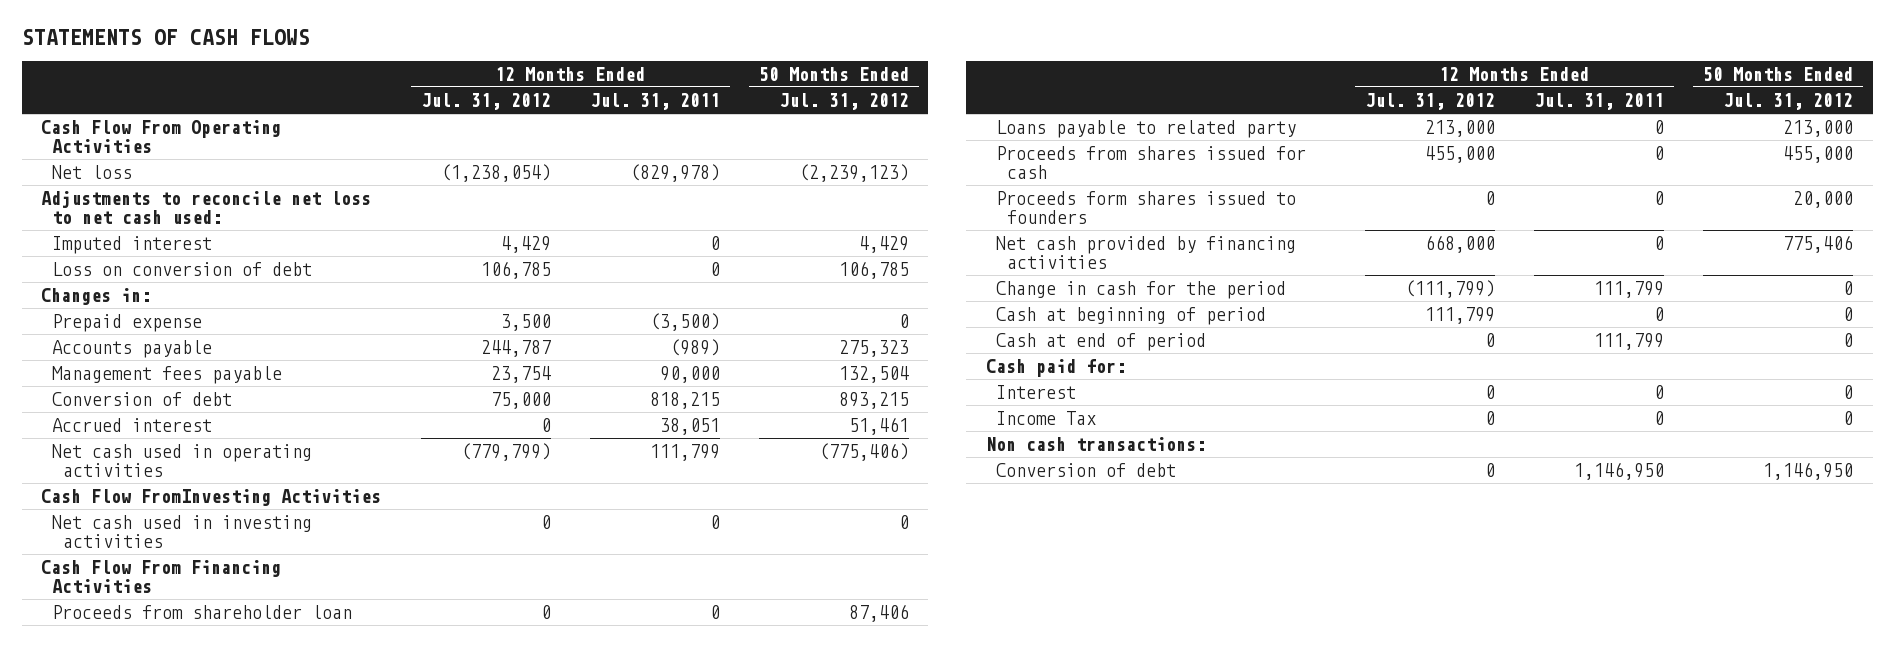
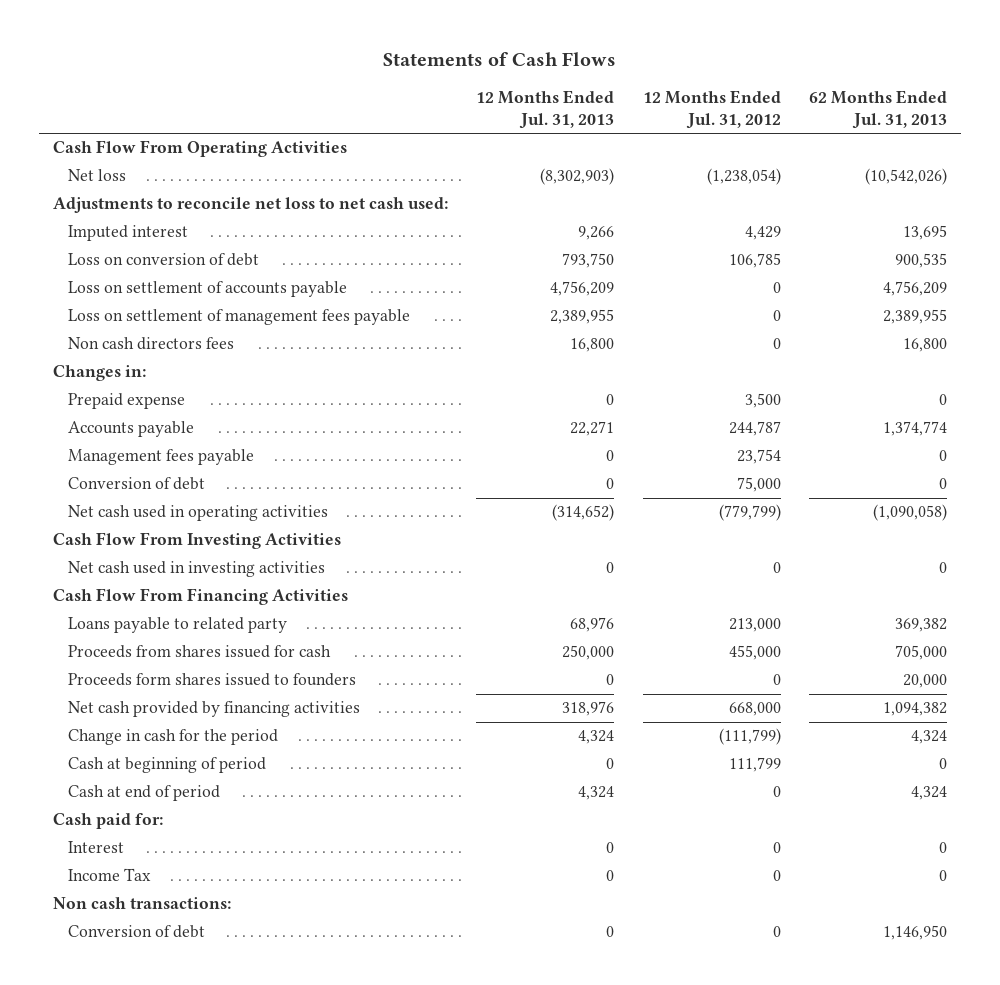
- STATEMENTS OF CASH FLOWS
+ Statements of Cash Flows
- | 12 Months Ended Jul. 31, 2012 | 12 Months Ended Jul. 31, 2011 | 50 Months Ended Jul. 31, 2012
+ | 12 Months Ended Jul. 31, 2013 | 12 Months Ended Jul. 31, 2012 | 62 Months Ended Jul. 31, 2013
+ Loss on settlement of accounts payable | 4,756,209 | 0 | 4,756,209
+ Loss on settlement of management fees payable | 2,389,955 | 0 | 2,389,955
+ Non cash directors fees | 16,800 | 0 | 16,800
- Accrued interest | 0 | 38,051 | 51,461
- Cash Flow FromInvesting Activities
+ Cash Flow From Investing Activities
- Proceeds from shareholder loan | 0 | 0 | 87,406

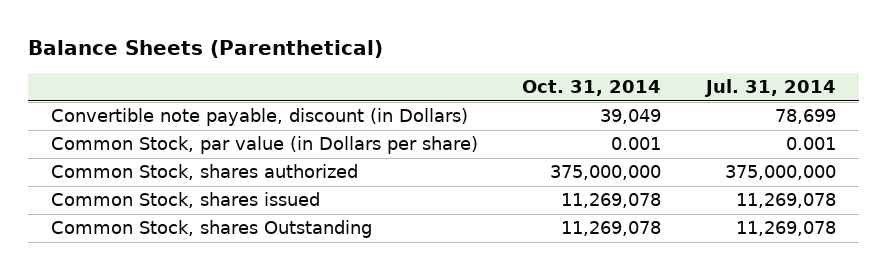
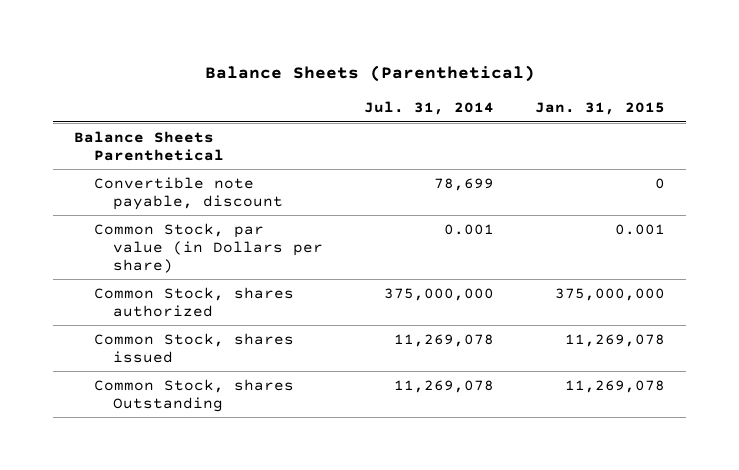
- | Oct. 31, 2014 | Jul. 31, 2014
+ | Jul. 31, 2014 | Jan. 31, 2015
- Convertible note payable, discount (in Dollars) | 39,049 | 78,699
+ Balance Sheets Parenthetical
+ Convertible note payable, discount | 78,699 | 0

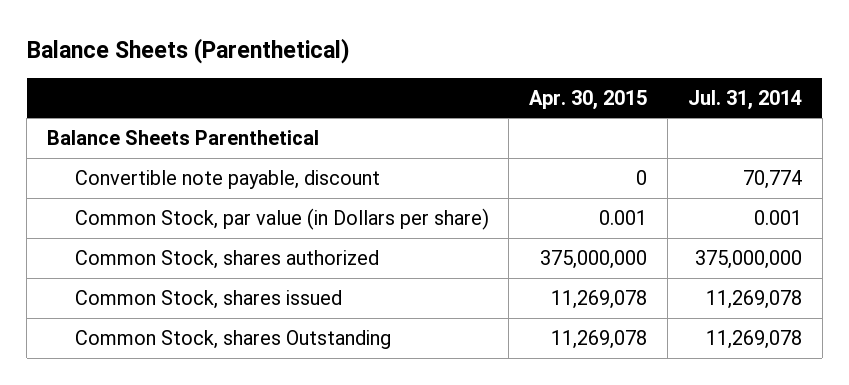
- | Jul. 31, 2014 | Jan. 31, 2015
+ | Apr. 30, 2015 | Jul. 31, 2014
- Convertible note payable, discount | 78,699 | 0
+ Convertible note payable, discount | 0 | 70,774

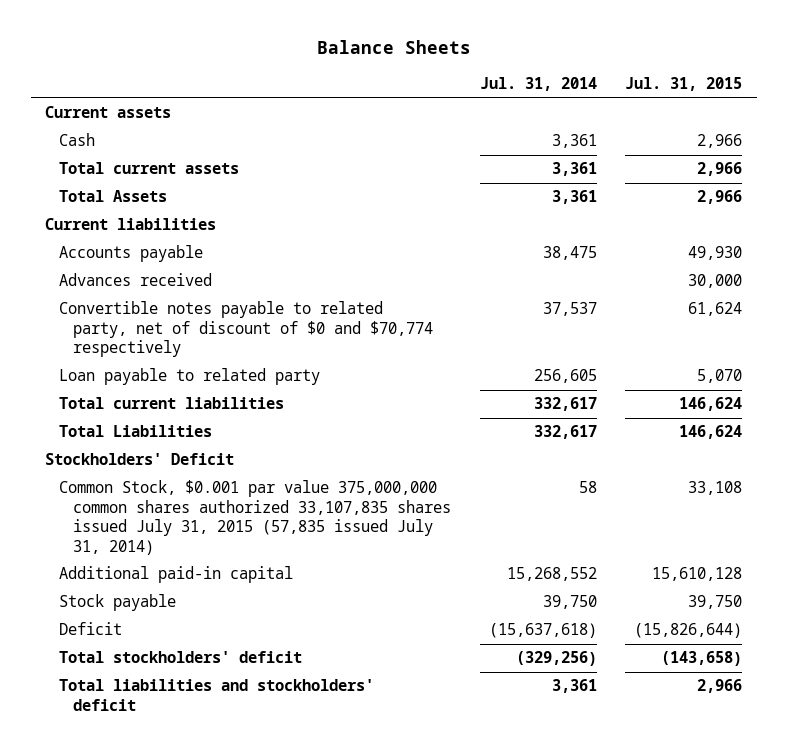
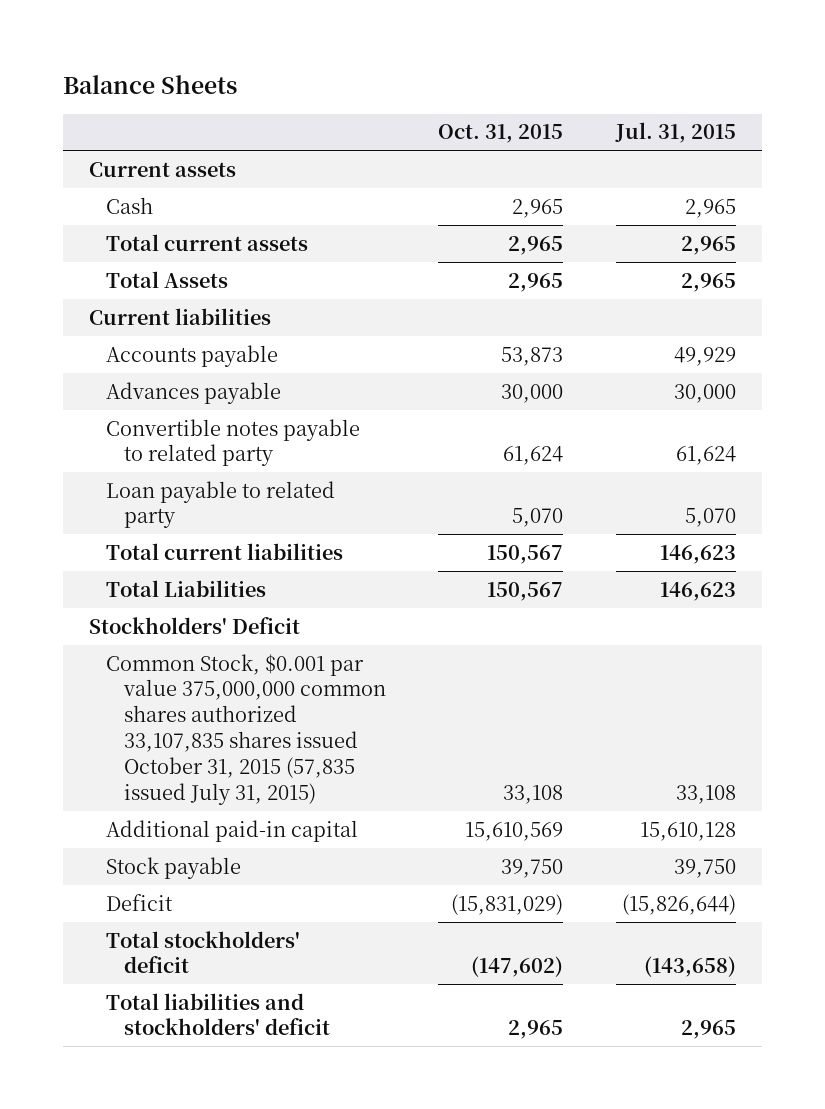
- | Jul. 31, 2014 | Jul. 31, 2015
+ | Oct. 31, 2015 | Jul. 31, 2015
- Cash | 3,361 | 2,966
- Total current assets | 3,361 | 2,966
- Total Assets | 3,361 | 2,966
+ Cash | 2,965 | 2,965
+ Total current assets | 2,965 | 2,965
+ Total Assets | 2,965 | 2,965
- Accounts payable | 38,475 | 49,930
- Advances received | | 30,000
- Convertible notes payable to related party, net of discount of $0 and $70,774 respectively | 37,537 | 61,624
+ Accounts payable | 53,873 | 49,929
+ Advances payable | 30,000 | 30,000
+ Convertible notes payable to related party | 61,624 | 61,624
- Total current liabilities | 332,617 | 146,624
- Total Liabilities | 332,617 | 146,624
+ Total current liabilities | 150,567 | 146,623
+ Total Liabilities | 150,567 | 146,623
- Common Stock, $0.001 par value 375,000,000 common shares authorized 33,107,835 shares issued July 31, 2015 (57,835 issued July 31, 2014) | 58 | 33,108
+ Common Stock, $0.001 par value 375,000,000 common shares authorized 33,107,835 shares issued October 31, 2015 (57,835 issued July 31, 2015) | 33,108 | 33,108
- Total liabilities and stockholders' deficit | 3,361 | 2,966
+ Total liabilities and stockholders' deficit | 2,965 | 2,965

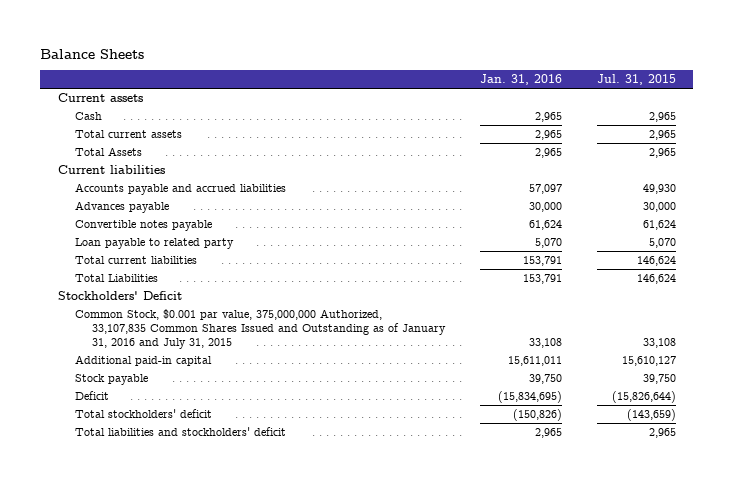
- | Oct. 31, 2015 | Jul. 31, 2015
+ | Jan. 31, 2016 | Jul. 31, 2015
- Accounts payable | 53,873 | 49,929
+ Accounts payable and accrued liabilities | 57,097 | 49,930
- Convertible notes payable to related party | 61,624 | 61,624
+ Convertible notes payable | 61,624 | 61,624
- Total current liabilities | 150,567 | 146,623
- Total Liabilities | 150,567 | 146,623
+ Total current liabilities | 153,791 | 146,624
+ Total Liabilities | 153,791 | 146,624
- Common Stock, $0.001 par value 375,000,000 common shares authorized 33,107,835 shares issued October 31, 2015 (57,835 issued July 31, 2015) | 33,108 | 33,108
- Additional paid-in capital | 15,610,569 | 15,610,128
+ Common Stock, $0.001 par value, 375,000,000 Authorized, 33,107,835 Common Shares Issued and Outstanding as of January 31, 2016 and July 31, 2015 | 33,108 | 33,108
+ Additional paid-in capital | 15,611,011 | 15,610,127
- Total stockholders' deficit | (147,602) | (143,658)
+ Total stockholders' deficit | (150,826) | (143,659)

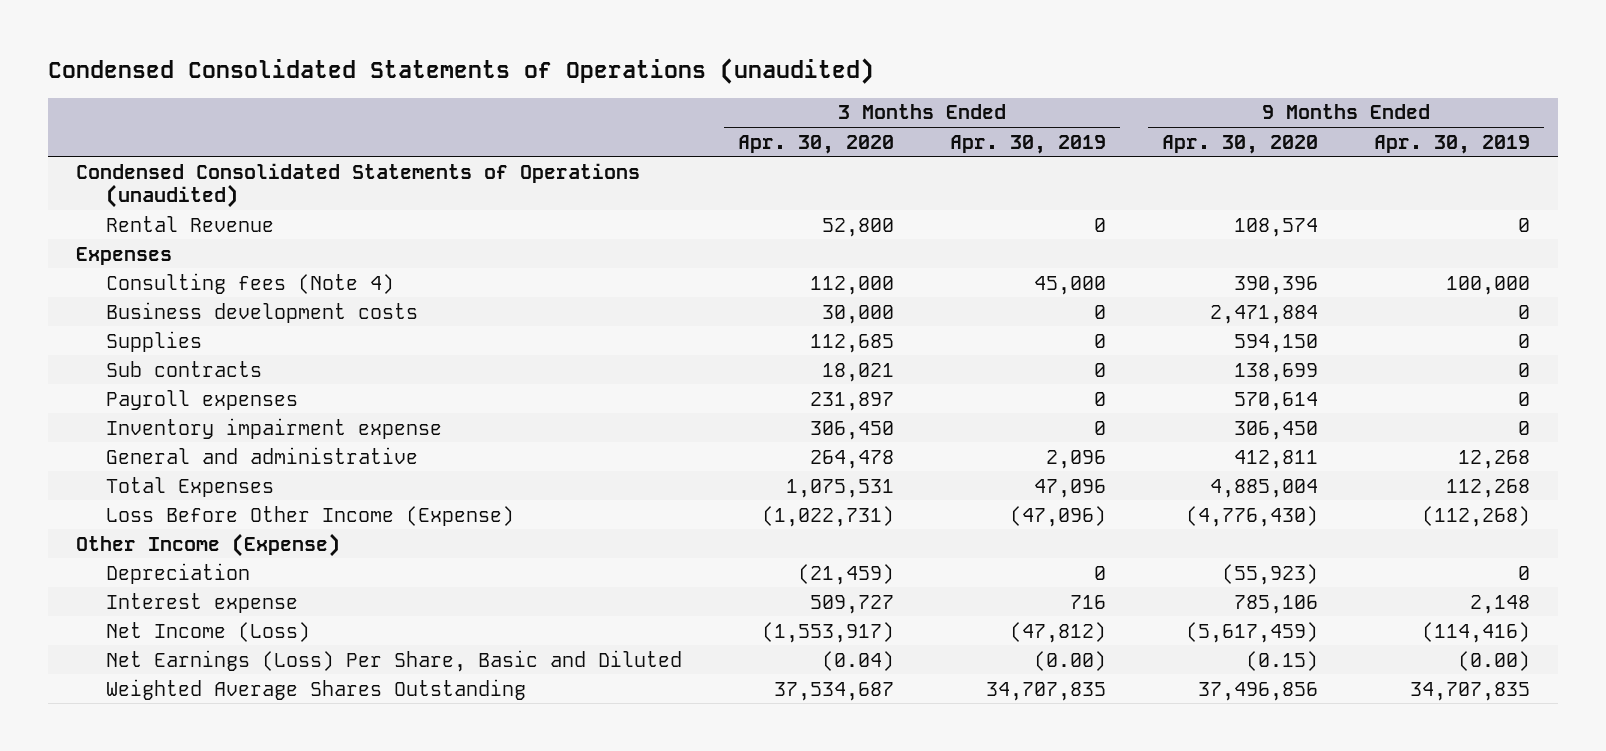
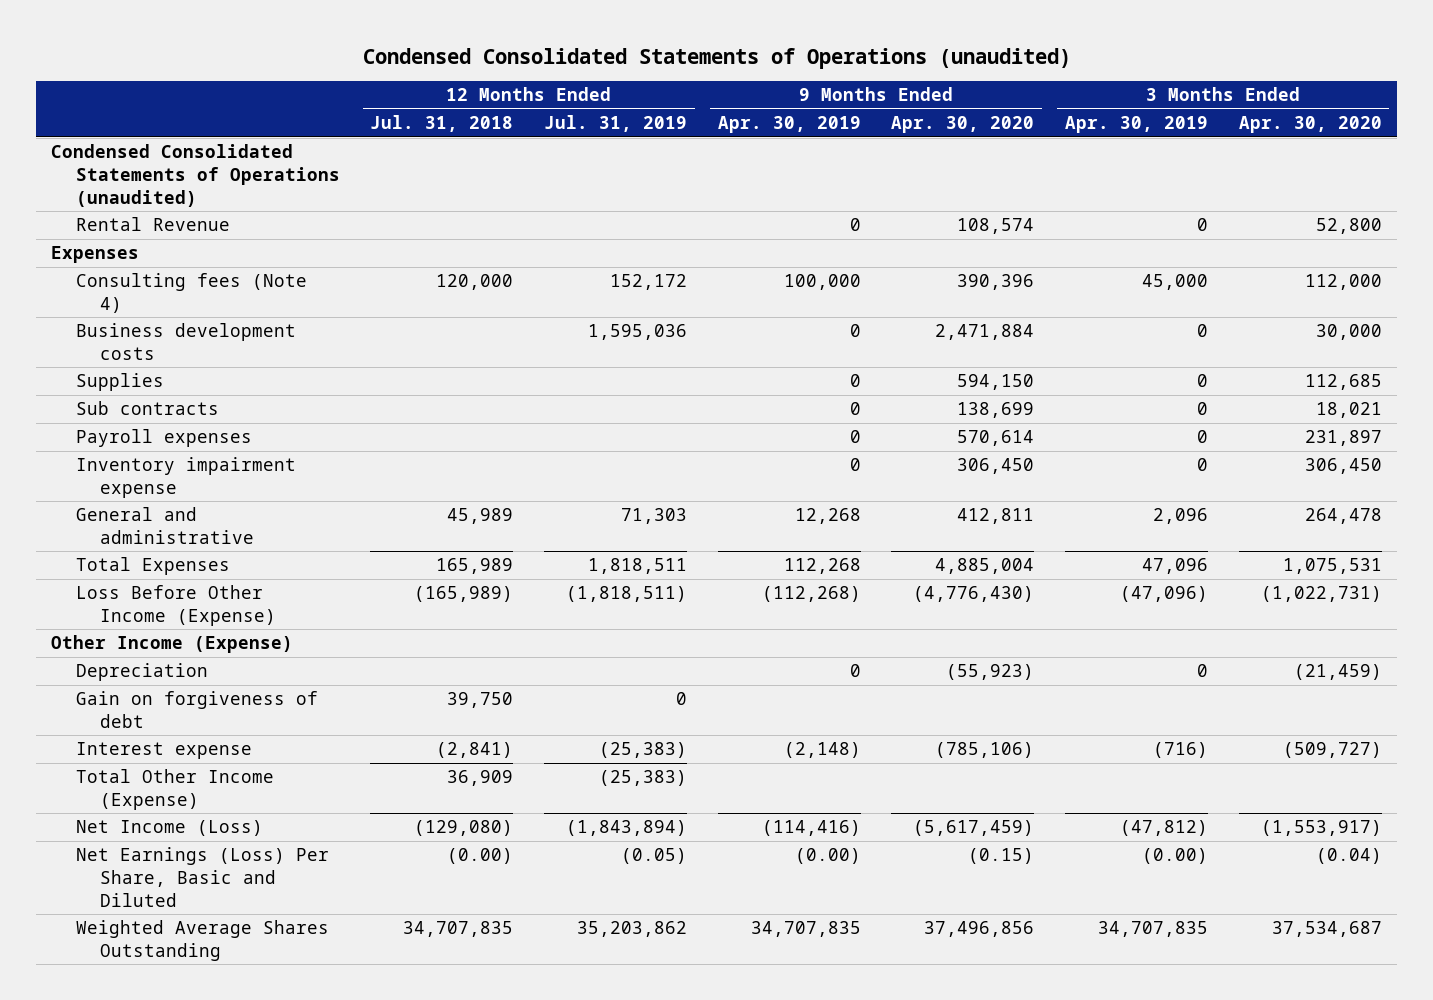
- | 3 Months Ended Apr. 30, 2020 | 3 Months Ended Apr. 30, 2019 | 9 Months Ended Apr. 30, 2020 | 9 Months Ended Apr. 30, 2019
+ | 12 Months Ended Jul. 31, 2018 | 12 Months Ended Jul. 31, 2019 | 9 Months Ended Apr. 30, 2019 | 9 Months Ended Apr. 30, 2020 | 3 Months Ended Apr. 30, 2019 | 3 Months Ended Apr. 30, 2020
- Interest expense | 509,727 | 716 | 785,106 | 2,148
+ Gain on forgiveness of debt | 39,750 | 0 | | | |
+ Interest expense | (2,841) | (25,383) | (2,148) | (785,106) | (716) | (509,727)
+ Total Other Income (Expense) | 36,909 | (25,383) | | | |

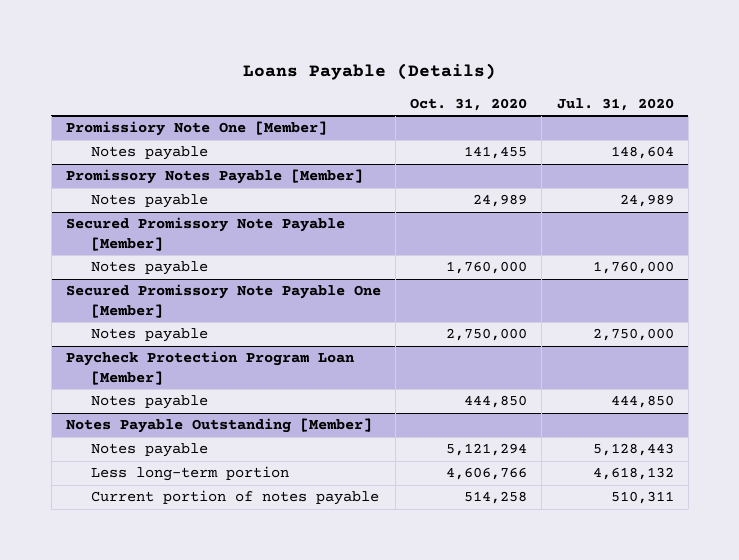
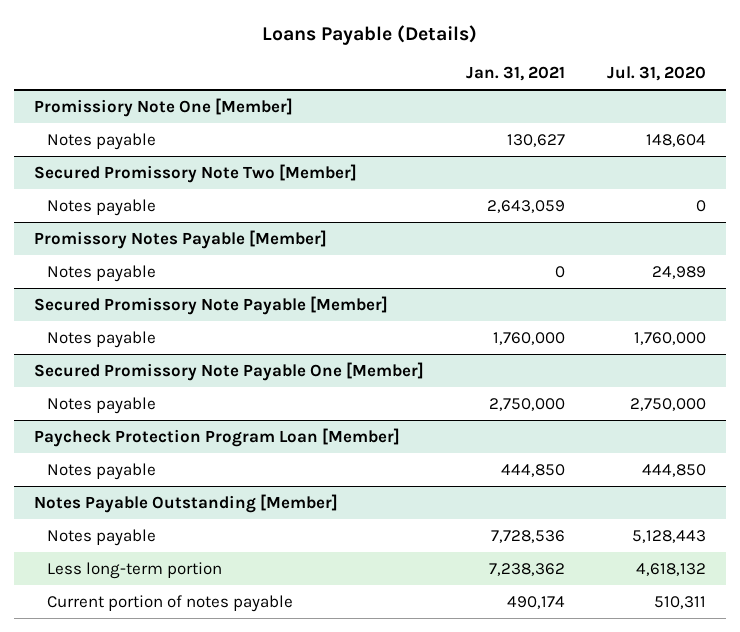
- | Oct. 31, 2020 | Jul. 31, 2020
+ | Jan. 31, 2021 | Jul. 31, 2020
+ Secured Promissory Note Two [Member]
+ Notes payable | 2,643,059 | 0

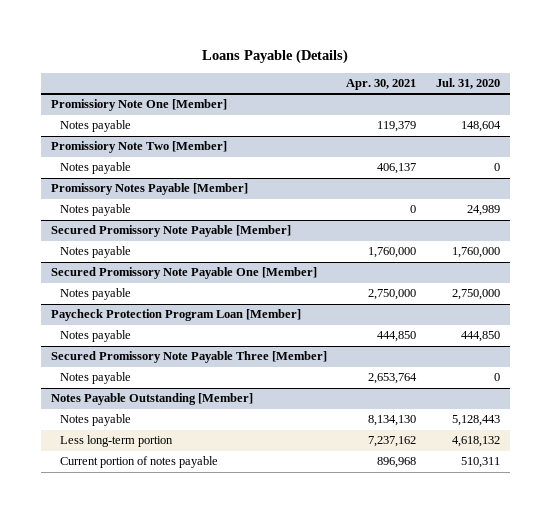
- | Jan. 31, 2021 | Jul. 31, 2020
+ | Apr. 30, 2021 | Jul. 31, 2020
- Secured Promissory Note Two [Member]
+ Promissiory Note Two [Member]
+ Secured Promissory Note Payable Three [Member]
+ Notes payable | 2,653,764 | 0

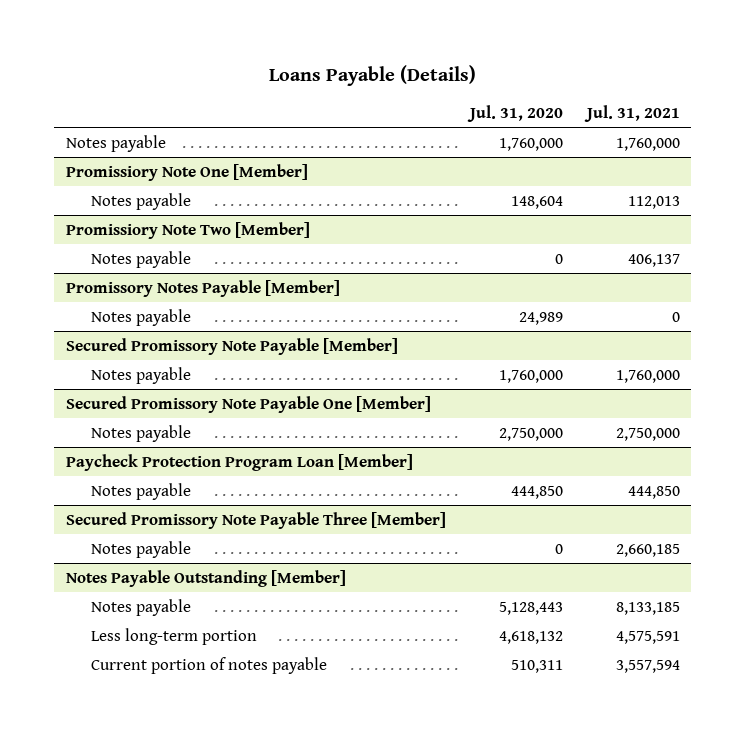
- | Apr. 30, 2021 | Jul. 31, 2020
+ | Jul. 31, 2020 | Jul. 31, 2021
+ Notes payable | 1,760,000 | 1,760,000

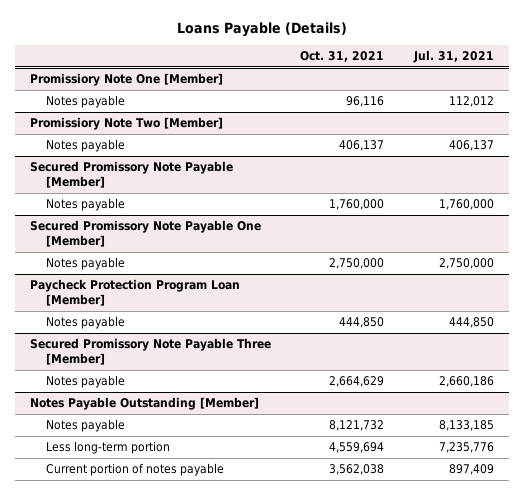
- | Jul. 31, 2020 | Jul. 31, 2021
+ | Oct. 31, 2021 | Jul. 31, 2021
- Notes payable | 1,760,000 | 1,760,000
@ Promissiory Note One [Member]
- Notes payable | 148,604 | 112,013
+ Notes payable | 96,116 | 112,012
- Promissory Notes Payable [Member]
- Notes payable | 24,989 | 0
@ Secured Promissory Note Payable Three [Member]
- Notes payable | 0 | 2,660,185
+ Notes payable | 2,664,629 | 2,660,186
@ Notes Payable Outstanding [Member]
- Less long-term portion | 4,618,132 | 4,575,591
- Current portion of notes payable | 510,311 | 3,557,594
+ Less long-term portion | 4,559,694 | 7,235,776
+ Current portion of notes payable | 3,562,038 | 897,409

